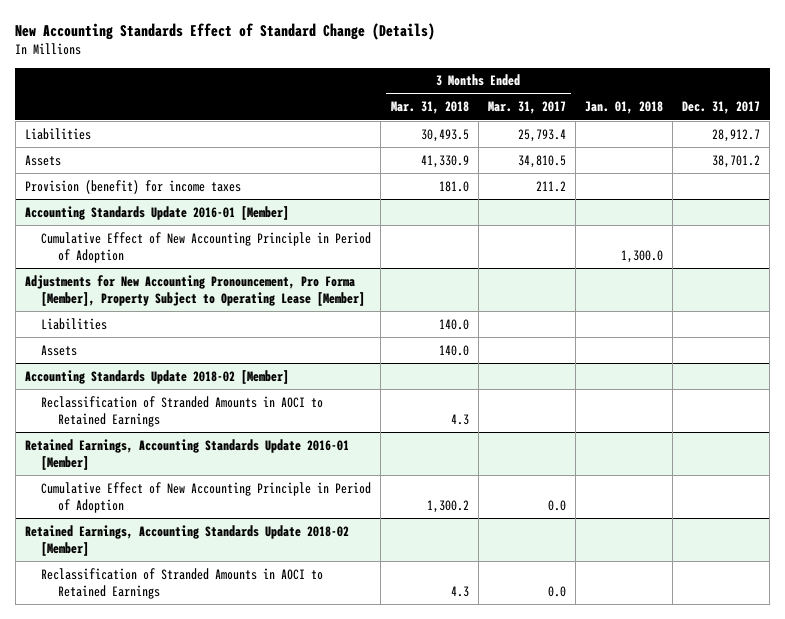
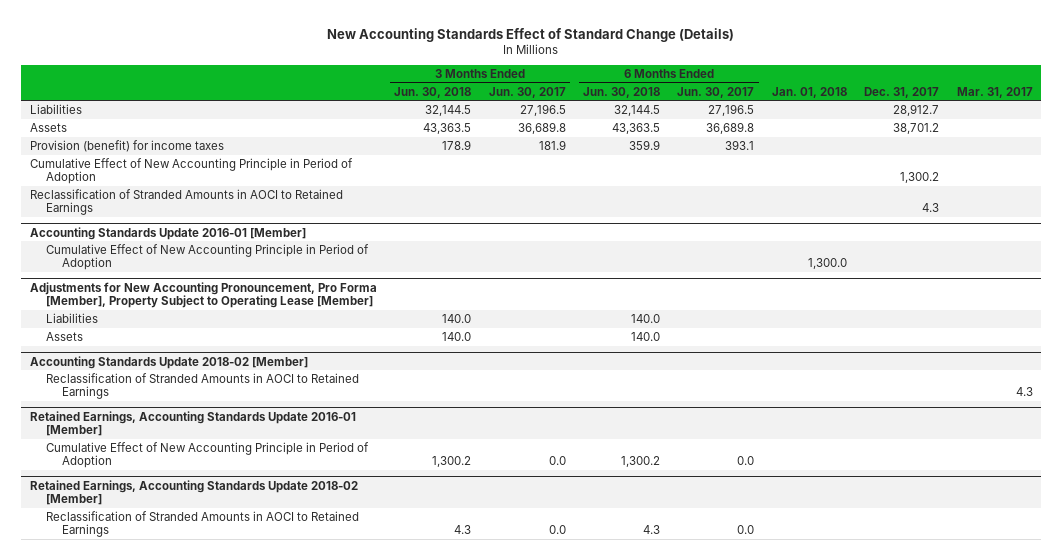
- | 3 Months Ended Mar. 31, 2018 | 3 Months Ended Mar. 31, 2017 | Jan. 01, 2018 | Dec. 31, 2017
+ | 3 Months Ended Jun. 30, 2018 | 3 Months Ended Jun. 30, 2017 | 6 Months Ended Jun. 30, 2018 | 6 Months Ended Jun. 30, 2017 | Jan. 01, 2018 | Dec. 31, 2017 | Mar. 31, 2017
+ Cumulative Effect of New Accounting Principle in Period of Adoption | | | | | | 1,300.2 |
+ Reclassification of Stranded Amounts in AOCI to Retained Earnings | | | | | | 4.3 |

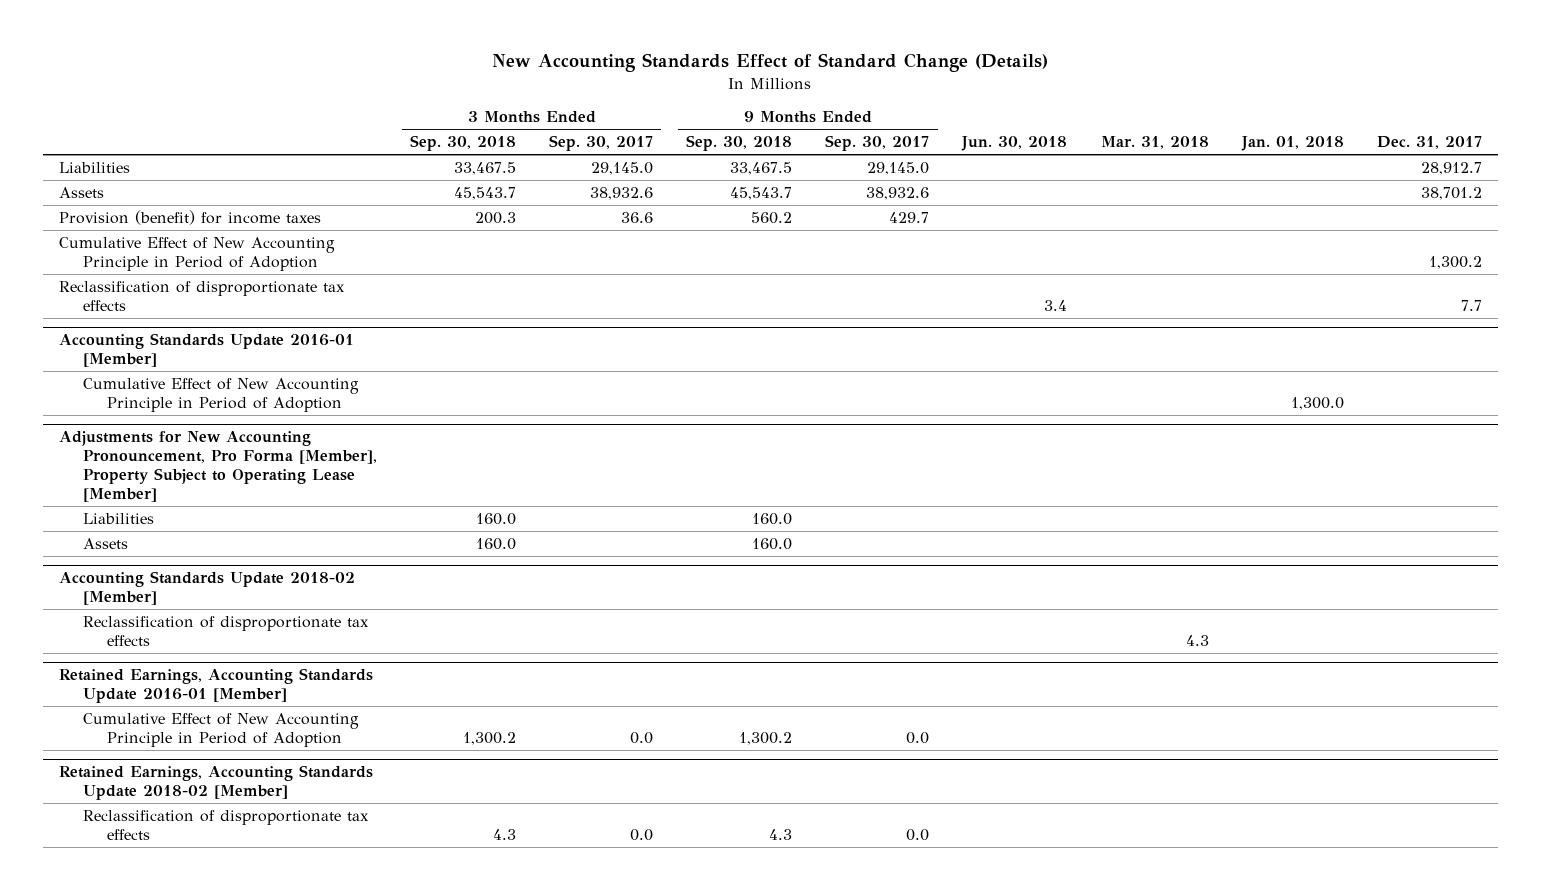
- | 3 Months Ended Jun. 30, 2018 | 3 Months Ended Jun. 30, 2017 | 6 Months Ended Jun. 30, 2018 | 6 Months Ended Jun. 30, 2017 | Jan. 01, 2018 | Dec. 31, 2017 | Mar. 31, 2017
+ | 3 Months Ended Sep. 30, 2018 | 3 Months Ended Sep. 30, 2017 | 9 Months Ended Sep. 30, 2018 | 9 Months Ended Sep. 30, 2017 | Jun. 30, 2018 | Mar. 31, 2018 | Jan. 01, 2018 | Dec. 31, 2017
- Reclassification of Stranded Amounts in AOCI to Retained Earnings | | | | | | 4.3 |
+ Reclassification of disproportionate tax effects | | | | | 3.4 | | | 7.7
@ Accounting Standards Update 2018-02 [Member]
- Reclassification of Stranded Amounts in AOCI to Retained Earnings | | | | | | | 4.3
+ Reclassification of disproportionate tax effects | | | | | | 4.3 | |
@ Retained Earnings, Accounting Standards Update 2018-02 [Member]
- Reclassification of Stranded Amounts in AOCI to Retained Earnings | 4.3 | 0.0 | 4.3 | 0.0 | | |
+ Reclassification of disproportionate tax effects | 4.3 | 0.0 | 4.3 | 0.0 | | | |

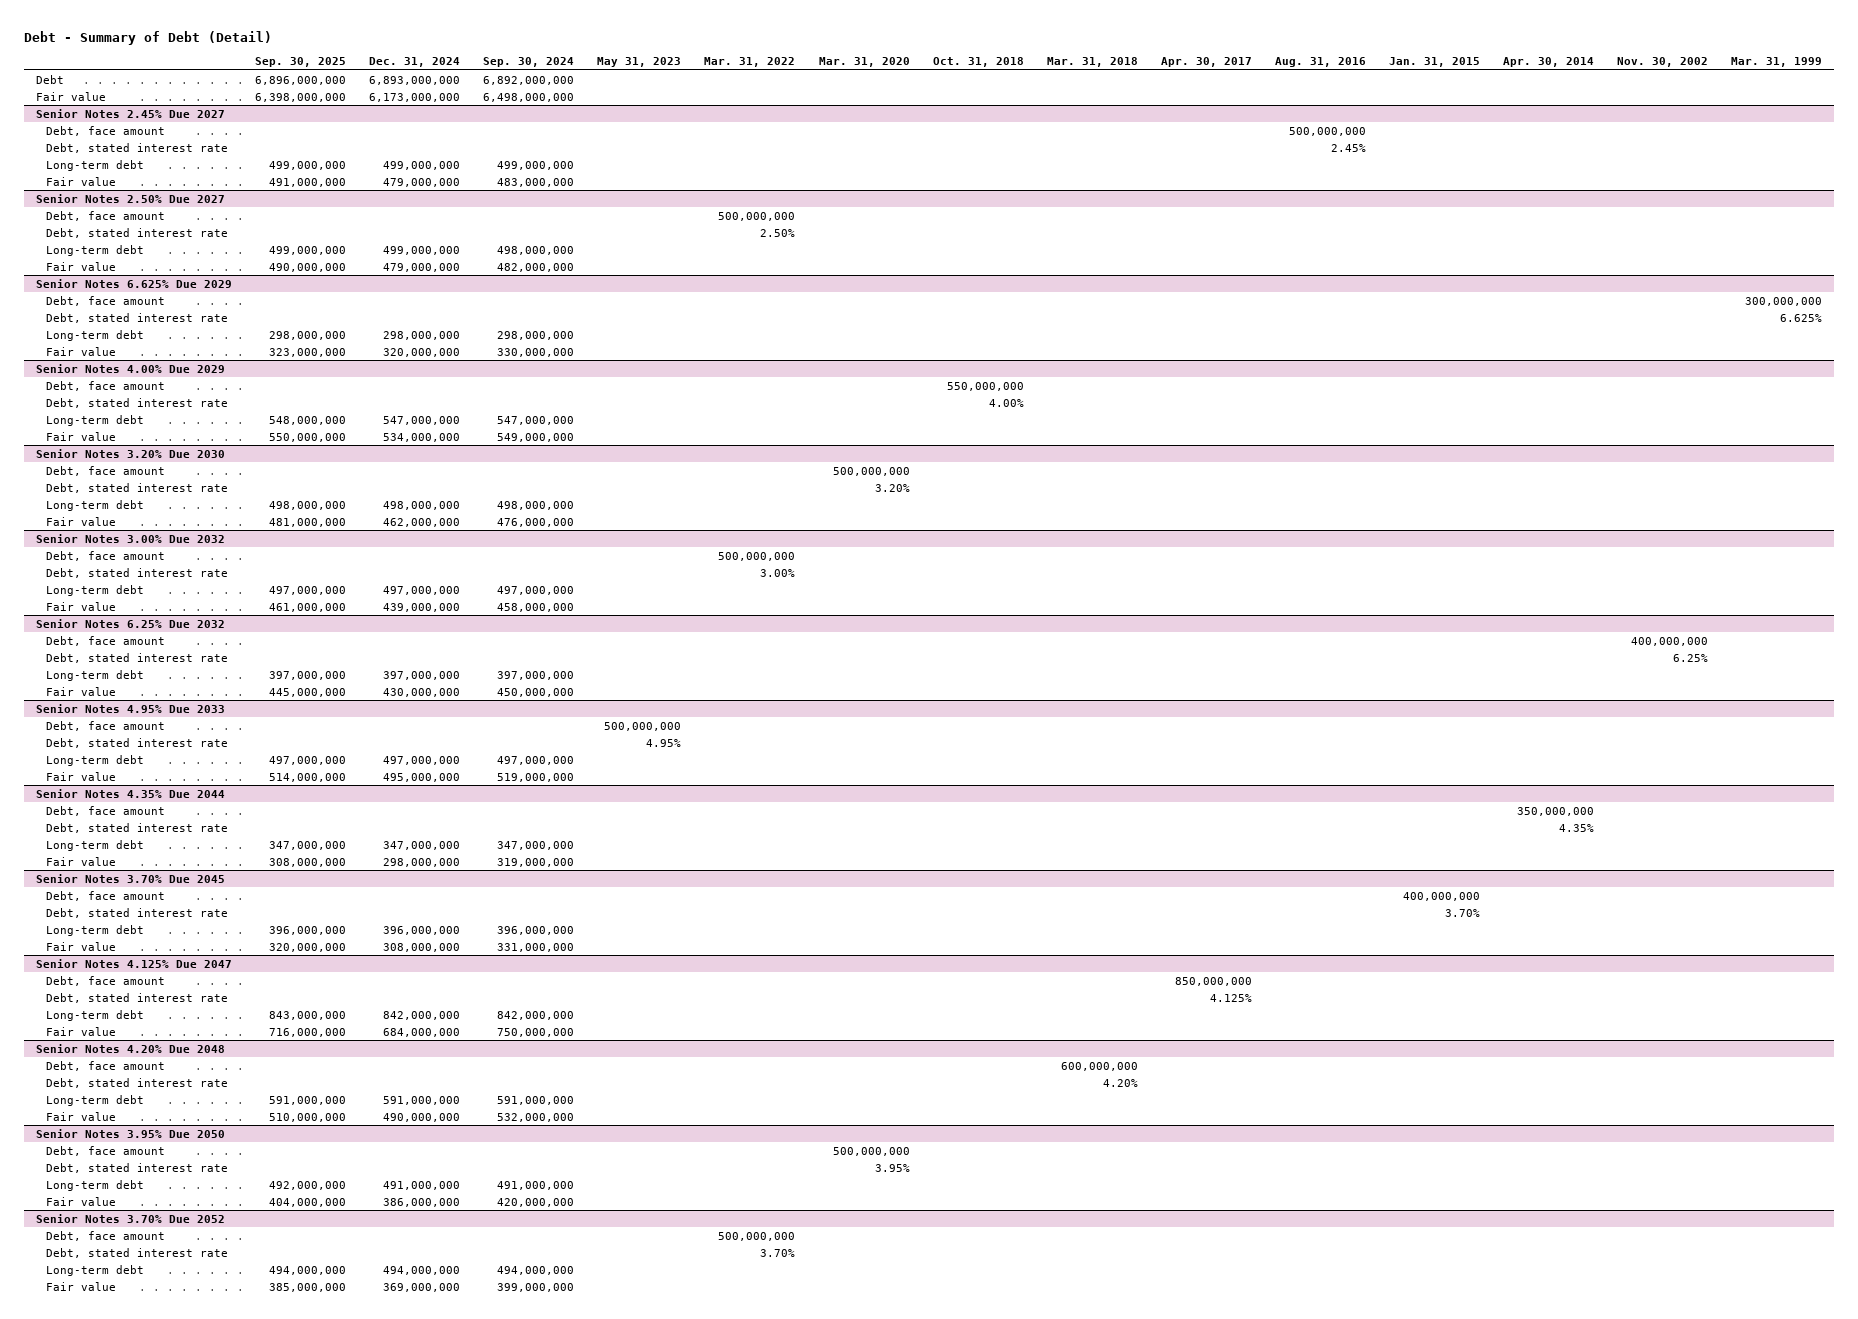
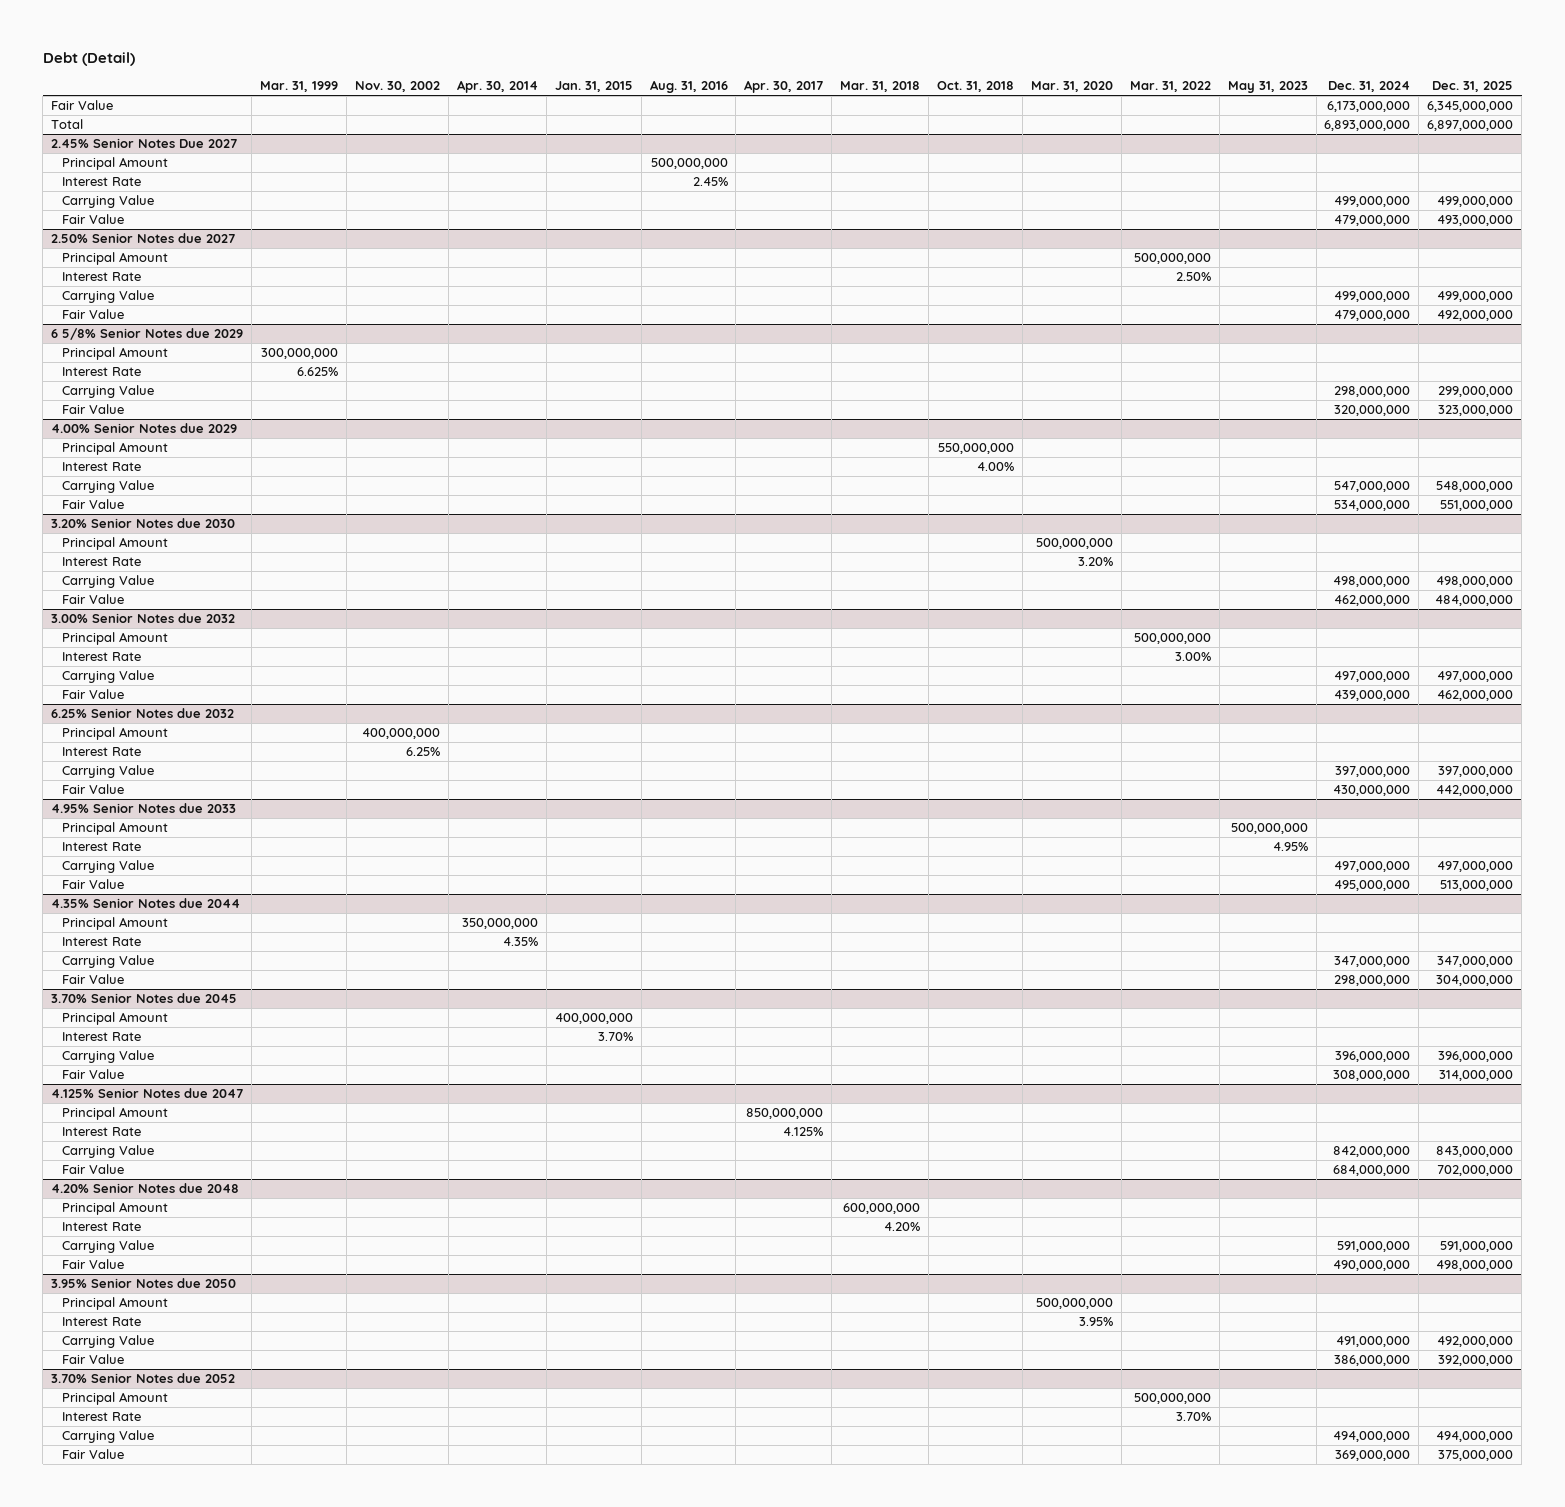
- Debt - Summary of Debt (Detail)
+ Debt (Detail)
- | Sep. 30, 2025 | Dec. 31, 2024 | Sep. 30, 2024 | May 31, 2023 | Mar. 31, 2022 | Mar. 31, 2020 | Oct. 31, 2018 | Mar. 31, 2018 | Apr. 30, 2017 | Aug. 31, 2016 | Jan. 31, 2015 | Apr. 30, 2014 | Nov. 30, 2002 | Mar. 31, 1999
+ | Mar. 31, 1999 | Nov. 30, 2002 | Apr. 30, 2014 | Jan. 31, 2015 | Aug. 31, 2016 | Apr. 30, 2017 | Mar. 31, 2018 | Oct. 31, 2018 | Mar. 31, 2020 | Mar. 31, 2022 | May 31, 2023 | Dec. 31, 2024 | Dec. 31, 2025
- Debt | 6,896,000,000 | 6,893,000,000 | 6,892,000,000 | | | | | | | | | | |
- Fair value | 6,398,000,000 | 6,173,000,000 | 6,498,000,000 | | | | | | | | | | |
- Senior Notes 2.45% Due 2027
- Debt, face amount | | | | | | | | | | 500,000,000 | | | |
- Debt, stated interest rate | | | | | | | | | | 2.45% | | | |
- Long-term debt | 499,000,000 | 499,000,000 | 499,000,000 | | | | | | | | | | |
- Fair value | 491,000,000 | 479,000,000 | 483,000,000 | | | | | | | | | | |
- Senior Notes 2.50% Due 2027
- Debt, face amount | | | | | 500,000,000 | | | | | | | | |
- Debt, stated interest rate | | | | | 2.50% | | | | | | | | |
- Long-term debt | 499,000,000 | 499,000,000 | 498,000,000 | | | | | | | | | | |
- Fair value | 490,000,000 | 479,000,000 | 482,000,000 | | | | | | | | | | |
- Senior Notes 6.625% Due 2029
- Debt, face amount | | | | | | | | | | | | | | 300,000,000
- Debt, stated interest rate | | | | | | | | | | | | | | 6.625%
- Long-term debt | 298,000,000 | 298,000,000 | 298,000,000 | | | | | | | | | | |
- Fair value | 323,000,000 | 320,000,000 | 330,000,000 | | | | | | | | | | |
- Senior Notes 4.00% Due 2029
- Debt, face amount | | | | | | | 550,000,000 | | | | | | |
- Debt, stated interest rate | | | | | | | 4.00% | | | | | | |
- Long-term debt | 548,000,000 | 547,000,000 | 547,000,000 | | | | | | | | | | |
- Fair value | 550,000,000 | 534,000,000 | 549,000,000 | | | | | | | | | | |
- Senior Notes 3.20% Due 2030
- Debt, face amount | | | | | | 500,000,000 | | | | | | | |
- Debt, stated interest rate | | | | | | 3.20% | | | | | | | |
- Long-term debt | 498,000,000 | 498,000,000 | 498,000,000 | | | | | | | | | | |
- Fair value | 481,000,000 | 462,000,000 | 476,000,000 | | | | | | | | | | |
- Senior Notes 3.00% Due 2032
- Debt, face amount | | | | | 500,000,000 | | | | | | | | |
- Debt, stated interest rate | | | | | 3.00% | | | | | | | | |
- Long-term debt | 497,000,000 | 497,000,000 | 497,000,000 | | | | | | | | | | |
- Fair value | 461,000,000 | 439,000,000 | 458,000,000 | | | | | | | | | | |
- Senior Notes 6.25% Due 2032
- Debt, face amount | | | | | | | | | | | | | 400,000,000 |
- Debt, stated interest rate | | | | | | | | | | | | | 6.25% |
- Long-term debt | 397,000,000 | 397,000,000 | 397,000,000 | | | | | | | | | | |
- Fair value | 445,000,000 | 430,000,000 | 450,000,000 | | | | | | | | | | |
- Senior Notes 4.95% Due 2033
- Debt, face amount | | | | 500,000,000 | | | | | | | | | |
- Debt, stated interest rate | | | | 4.95% | | | | | | | | | |
- Long-term debt | 497,000,000 | 497,000,000 | 497,000,000 | | | | | | | | | | |
- Fair value | 514,000,000 | 495,000,000 | 519,000,000 | | | | | | | | | | |
- Senior Notes 4.35% Due 2044
- Debt, face amount | | | | | | | | | | | | 350,000,000 | |
- Debt, stated interest rate | | | | | | | | | | | | 4.35% | |
- Long-term debt | 347,000,000 | 347,000,000 | 347,000,000 | | | | | | | | | | |
- Fair value | 308,000,000 | 298,000,000 | 319,000,000 | | | | | | | | | | |
- Senior Notes 3.70% Due 2045
- Debt, face amount | | | | | | | | | | | 400,000,000 | | |
- Debt, stated interest rate | | | | | | | | | | | 3.70% | | |
- Long-term debt | 396,000,000 | 396,000,000 | 396,000,000 | | | | | | | | | | |
- Fair value | 320,000,000 | 308,000,000 | 331,000,000 | | | | | | | | | | |
- Senior Notes 4.125% Due 2047
- Debt, face amount | | | | | | | | | 850,000,000 | | | | |
- Debt, stated interest rate | | | | | | | | | 4.125% | | | | |
- Long-term debt | 843,000,000 | 842,000,000 | 842,000,000 | | | | | | | | | | |
- Fair value | 716,000,000 | 684,000,000 | 750,000,000 | | | | | | | | | | |
- Senior Notes 4.20% Due 2048
- Debt, face amount | | | | | | | | 600,000,000 | | | | | |
- Debt, stated interest rate | | | | | | | | 4.20% | | | | | |
- Long-term debt | 591,000,000 | 591,000,000 | 591,000,000 | | | | | | | | | | |
- Fair value | 510,000,000 | 490,000,000 | 532,000,000 | | | | | | | | | | |
- Senior Notes 3.95% Due 2050
- Debt, face amount | | | | | | 500,000,000 | | | | | | | |
- Debt, stated interest rate | | | | | | 3.95% | | | | | | | |
- Long-term debt | 492,000,000 | 491,000,000 | 491,000,000 | | | | | | | | | | |
- Fair value | 404,000,000 | 386,000,000 | 420,000,000 | | | | | | | | | | |
- Senior Notes 3.70% Due 2052
- Debt, face amount | | | | | 500,000,000 | | | | | | | | |
- Debt, stated interest rate | | | | | 3.70% | | | | | | | | |
- Long-term debt | 494,000,000 | 494,000,000 | 494,000,000 | | | | | | | | | | |
- Fair value | 385,000,000 | 369,000,000 | 399,000,000 | | | | | | | | | | |
+ Fair Value | | | | | | | | | | | | 6,173,000,000 | 6,345,000,000
+ Total | | | | | | | | | | | | 6,893,000,000 | 6,897,000,000
+ 2.45% Senior Notes Due 2027
+ Principal Amount | | | | | 500,000,000 | | | | | | | |
+ Interest Rate | | | | | 2.45% | | | | | | | |
+ Carrying Value | | | | | | | | | | | | 499,000,000 | 499,000,000
+ Fair Value | | | | | | | | | | | | 479,000,000 | 493,000,000
+ 2.50% Senior Notes due 2027
+ Principal Amount | | | | | | | | | | 500,000,000 | | |
+ Interest Rate | | | | | | | | | | 2.50% | | |
+ Carrying Value | | | | | | | | | | | | 499,000,000 | 499,000,000
+ Fair Value | | | | | | | | | | | | 479,000,000 | 492,000,000
+ 6 5/8% Senior Notes due 2029
+ Principal Amount | 300,000,000 | | | | | | | | | | | |
+ Interest Rate | 6.625% | | | | | | | | | | | |
+ Carrying Value | | | | | | | | | | | | 298,000,000 | 299,000,000
+ Fair Value | | | | | | | | | | | | 320,000,000 | 323,000,000
+ 4.00% Senior Notes due 2029
+ Principal Amount | | | | | | | | 550,000,000 | | | | |
+ Interest Rate | | | | | | | | 4.00% | | | | |
+ Carrying Value | | | | | | | | | | | | 547,000,000 | 548,000,000
+ Fair Value | | | | | | | | | | | | 534,000,000 | 551,000,000
+ 3.20% Senior Notes due 2030
+ Principal Amount | | | | | | | | | 500,000,000 | | | |
+ Interest Rate | | | | | | | | | 3.20% | | | |
+ Carrying Value | | | | | | | | | | | | 498,000,000 | 498,000,000
+ Fair Value | | | | | | | | | | | | 462,000,000 | 484,000,000
+ 3.00% Senior Notes due 2032
+ Principal Amount | | | | | | | | | | 500,000,000 | | |
+ Interest Rate | | | | | | | | | | 3.00% | | |
+ Carrying Value | | | | | | | | | | | | 497,000,000 | 497,000,000
+ Fair Value | | | | | | | | | | | | 439,000,000 | 462,000,000
+ 6.25% Senior Notes due 2032
+ Principal Amount | | 400,000,000 | | | | | | | | | | |
+ Interest Rate | | 6.25% | | | | | | | | | | |
+ Carrying Value | | | | | | | | | | | | 397,000,000 | 397,000,000
+ Fair Value | | | | | | | | | | | | 430,000,000 | 442,000,000
+ 4.95% Senior Notes due 2033
+ Principal Amount | | | | | | | | | | | 500,000,000 | |
+ Interest Rate | | | | | | | | | | | 4.95% | |
+ Carrying Value | | | | | | | | | | | | 497,000,000 | 497,000,000
+ Fair Value | | | | | | | | | | | | 495,000,000 | 513,000,000
+ 4.35% Senior Notes due 2044
+ Principal Amount | | | 350,000,000 | | | | | | | | | |
+ Interest Rate | | | 4.35% | | | | | | | | | |
+ Carrying Value | | | | | | | | | | | | 347,000,000 | 347,000,000
+ Fair Value | | | | | | | | | | | | 298,000,000 | 304,000,000
+ 3.70% Senior Notes due 2045
+ Principal Amount | | | | 400,000,000 | | | | | | | | |
+ Interest Rate | | | | 3.70% | | | | | | | | |
+ Carrying Value | | | | | | | | | | | | 396,000,000 | 396,000,000
+ Fair Value | | | | | | | | | | | | 308,000,000 | 314,000,000
+ 4.125% Senior Notes due 2047
+ Principal Amount | | | | | | 850,000,000 | | | | | | |
+ Interest Rate | | | | | | 4.125% | | | | | | |
+ Carrying Value | | | | | | | | | | | | 842,000,000 | 843,000,000
+ Fair Value | | | | | | | | | | | | 684,000,000 | 702,000,000
+ 4.20% Senior Notes due 2048
+ Principal Amount | | | | | | | 600,000,000 | | | | | |
+ Interest Rate | | | | | | | 4.20% | | | | | |
+ Carrying Value | | | | | | | | | | | | 591,000,000 | 591,000,000
+ Fair Value | | | | | | | | | | | | 490,000,000 | 498,000,000
+ 3.95% Senior Notes due 2050
+ Principal Amount | | | | | | | | | 500,000,000 | | | |
+ Interest Rate | | | | | | | | | 3.95% | | | |
+ Carrying Value | | | | | | | | | | | | 491,000,000 | 492,000,000
+ Fair Value | | | | | | | | | | | | 386,000,000 | 392,000,000
+ 3.70% Senior Notes due 2052
+ Principal Amount | | | | | | | | | | 500,000,000 | | |
+ Interest Rate | | | | | | | | | | 3.70% | | |
+ Carrying Value | | | | | | | | | | | | 494,000,000 | 494,000,000
+ Fair Value | | | | | | | | | | | | 369,000,000 | 375,000,000

